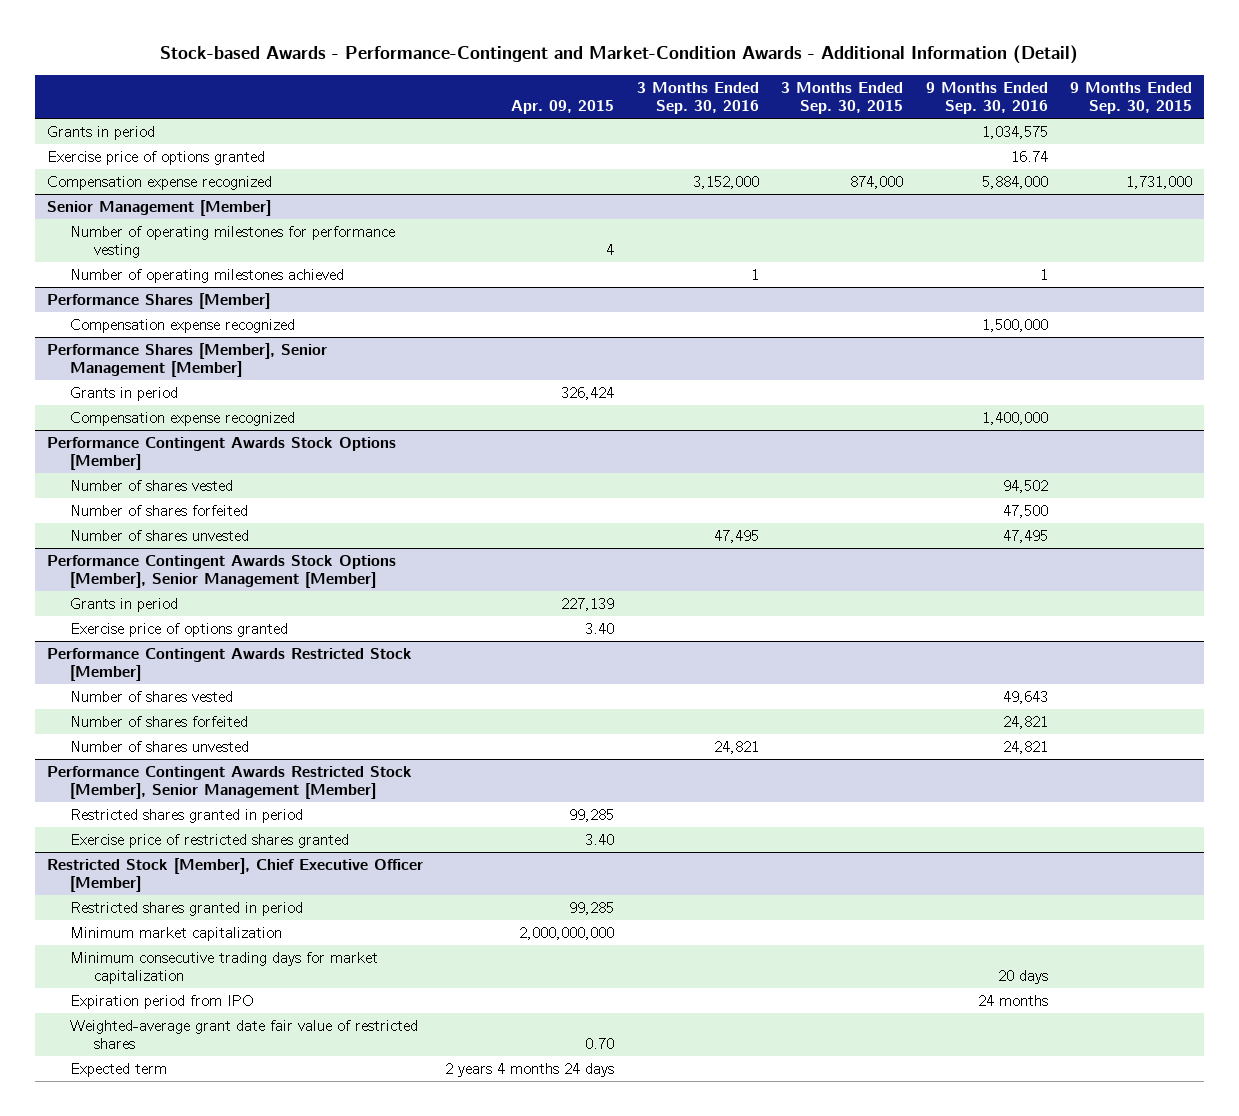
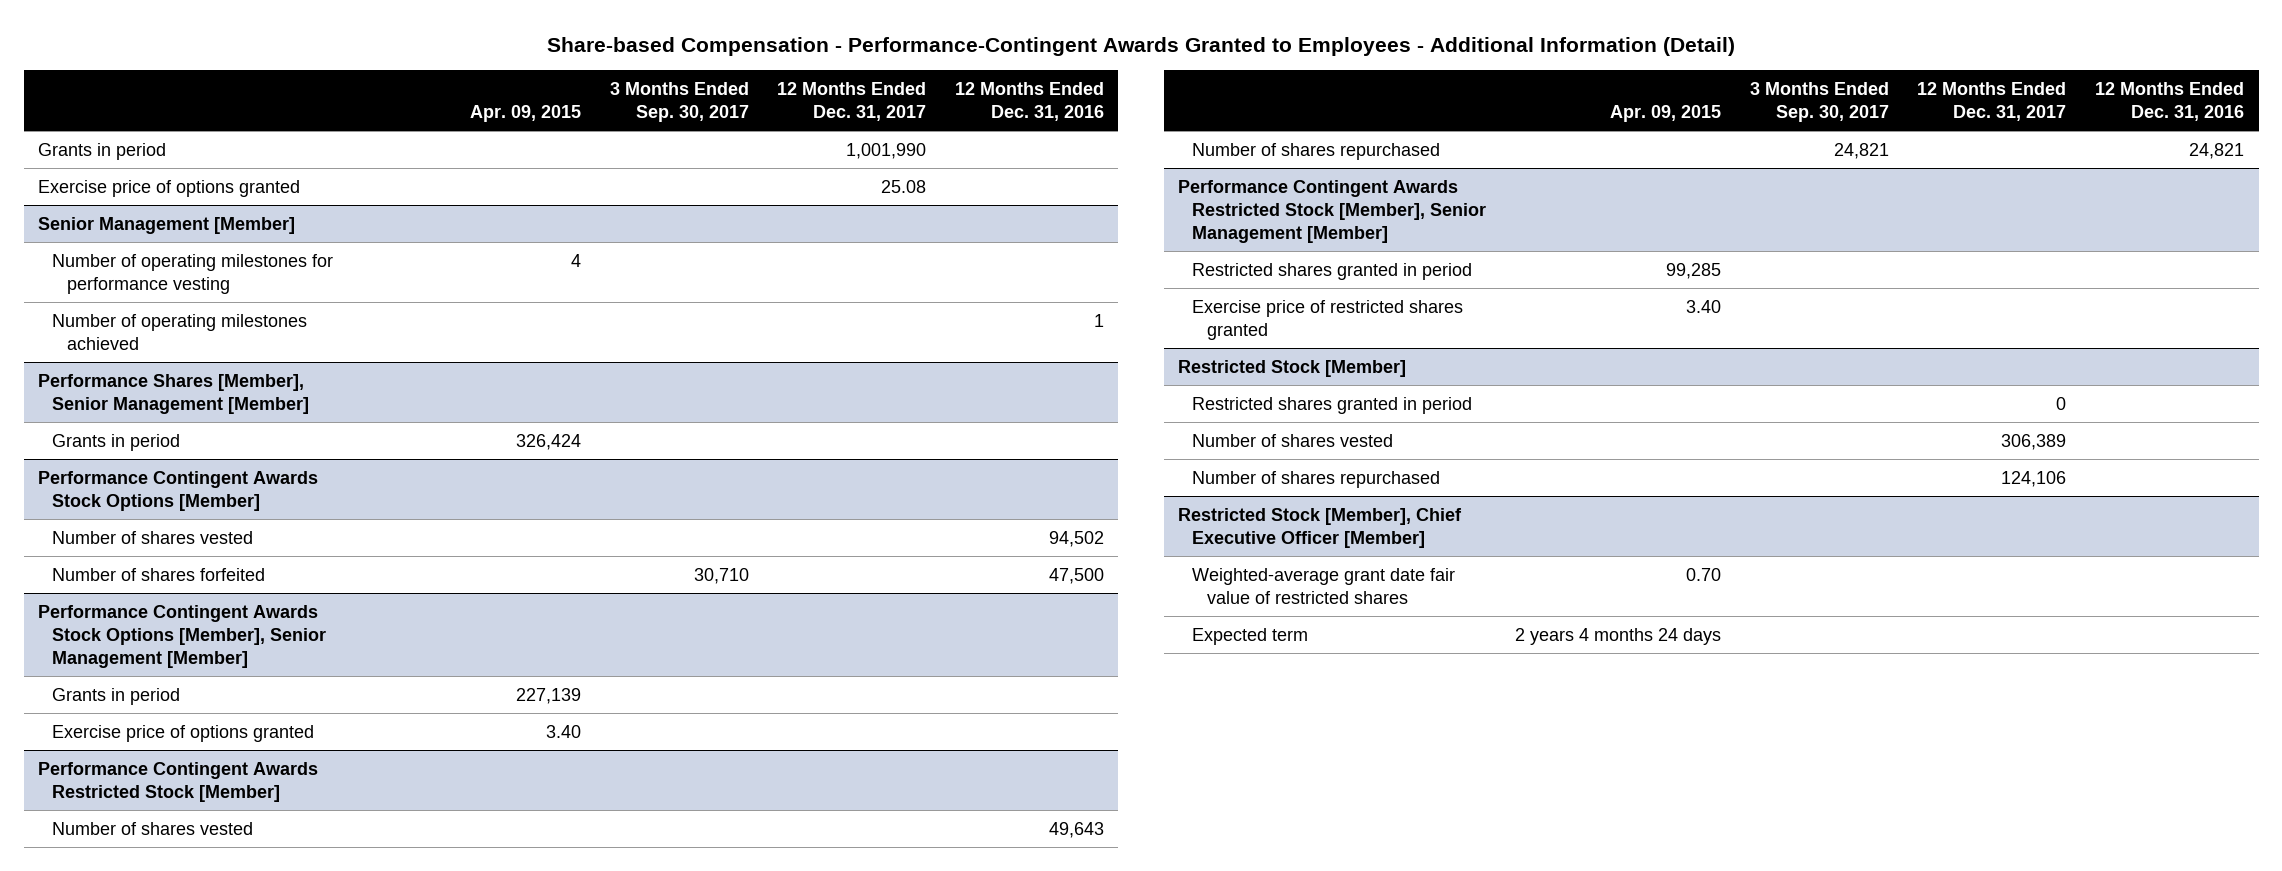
- Stock-based Awards - Performance-Contingent and Market-Condition Awards - Additional Information (Detail)
+ Share-based Compensation - Performance-Contingent Awards Granted to Employees - Additional Information (Detail)
- | Apr. 09, 2015 | 3 Months Ended Sep. 30, 2016 | 3 Months Ended Sep. 30, 2015 | 9 Months Ended Sep. 30, 2016 | 9 Months Ended Sep. 30, 2015
+ | Apr. 09, 2015 | 3 Months Ended Sep. 30, 2017 | 12 Months Ended Dec. 31, 2017 | 12 Months Ended Dec. 31, 2016
- Compensation expense recognized | | 3,152,000 | 874,000 | 5,884,000 | 1,731,000
- Performance Shares [Member]
- Compensation expense recognized | | | | 1,500,000 |
@ Performance Shares [Member], Senior Management [Member]
- Compensation expense recognized | | | | 1,400,000 |
@ Performance Contingent Awards Stock Options [Member]
- Number of shares unvested | | 47,495 | | 47,495 |
@ Performance Contingent Awards Restricted Stock [Member]
- Number of shares forfeited | | | | 24,821 |
- Number of shares unvested | | 24,821 | | 24,821 |
+ Number of shares repurchased | | 24,821 | | 24,821
+ Restricted Stock [Member]
+ Restricted shares granted in period | | | 0 |
+ Number of shares vested | | | 306,389 |
+ Number of shares repurchased | | | 124,106 |
@ Restricted Stock [Member], Chief Executive Officer [Member]
- Restricted shares granted in period | 99,285 | | | |
- Minimum market capitalization | 2,000,000,000 | | | |
- Minimum consecutive trading days for market capitalization | | | | 20 days |
- Expiration period from IPO | | | | 24 months |

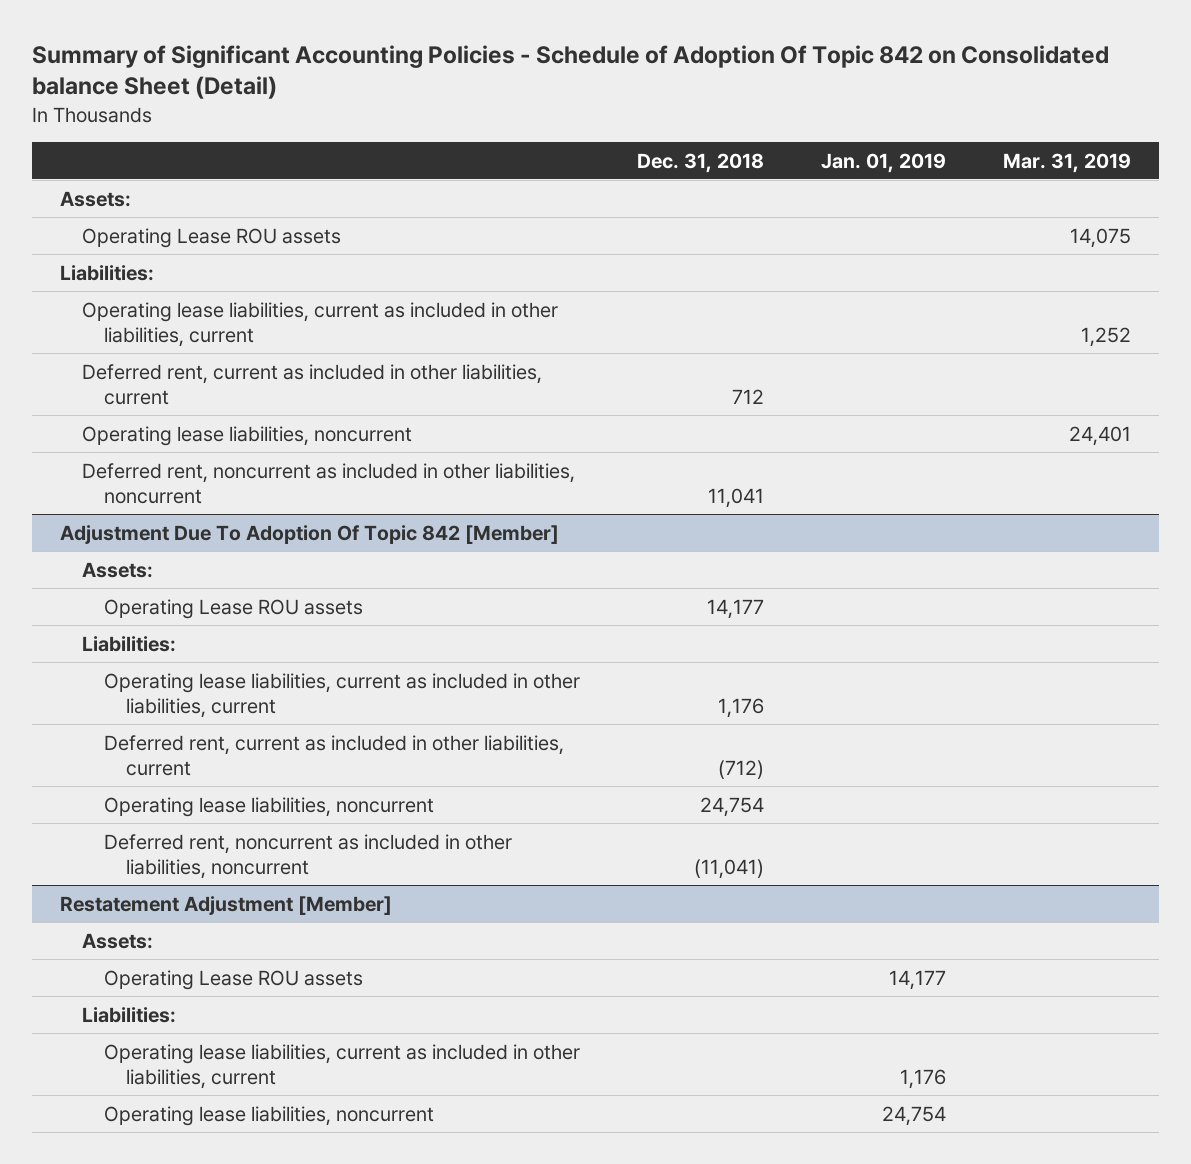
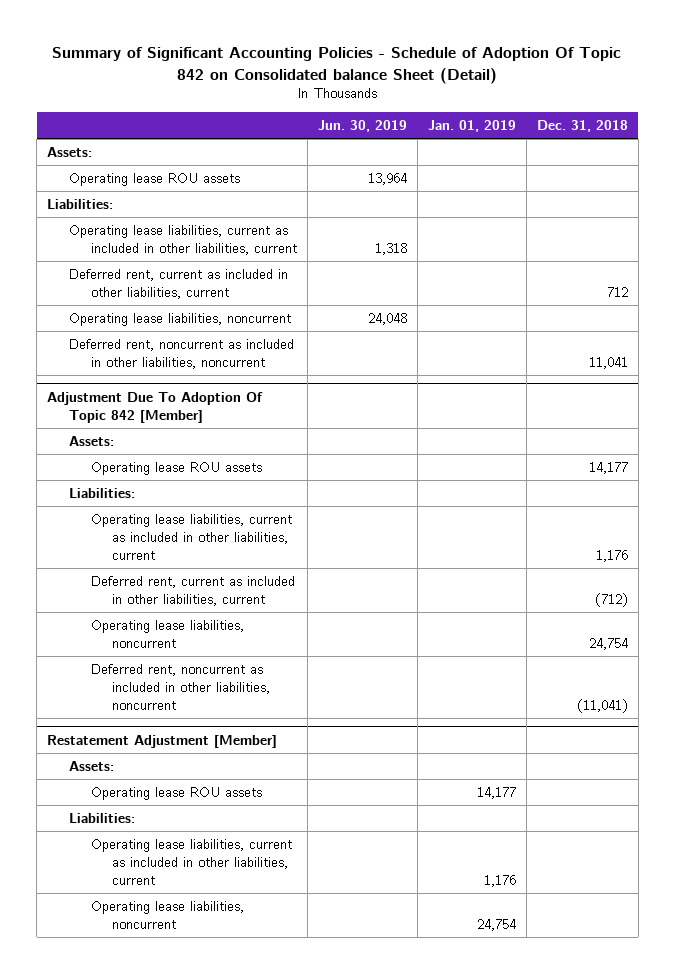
- | Dec. 31, 2018 | Jan. 01, 2019 | Mar. 31, 2019
+ | Jun. 30, 2019 | Jan. 01, 2019 | Dec. 31, 2018
- Operating Lease ROU assets | | | 14,075
+ Operating lease ROU assets | 13,964 | |
@ Adjustment Due To Adoption Of Topic 842 [Member]
- Operating Lease ROU assets | 14,177 | |
+ Operating lease ROU assets | | | 14,177
@ Restatement Adjustment [Member]
- Operating Lease ROU assets | | 14,177 |
+ Operating lease ROU assets | | 14,177 |

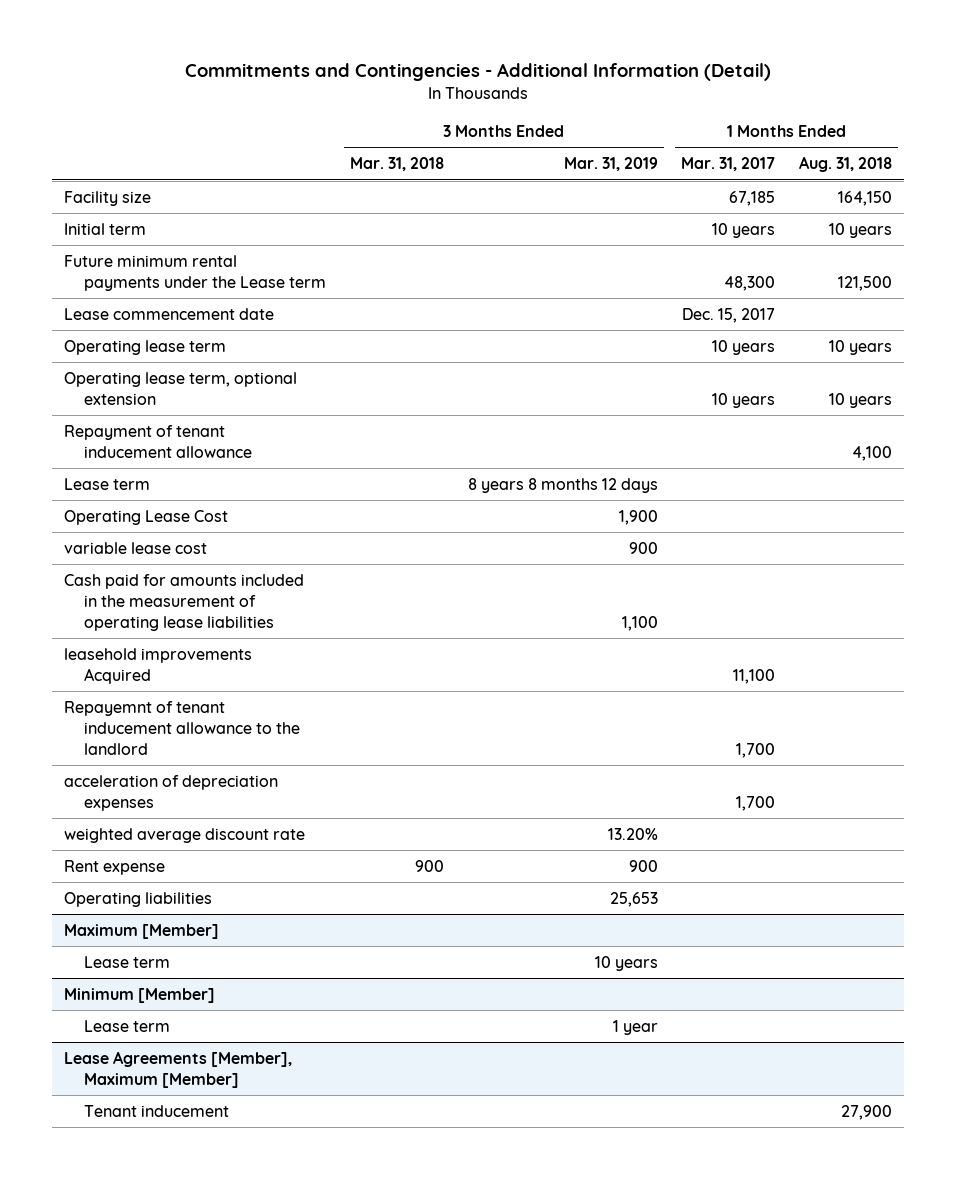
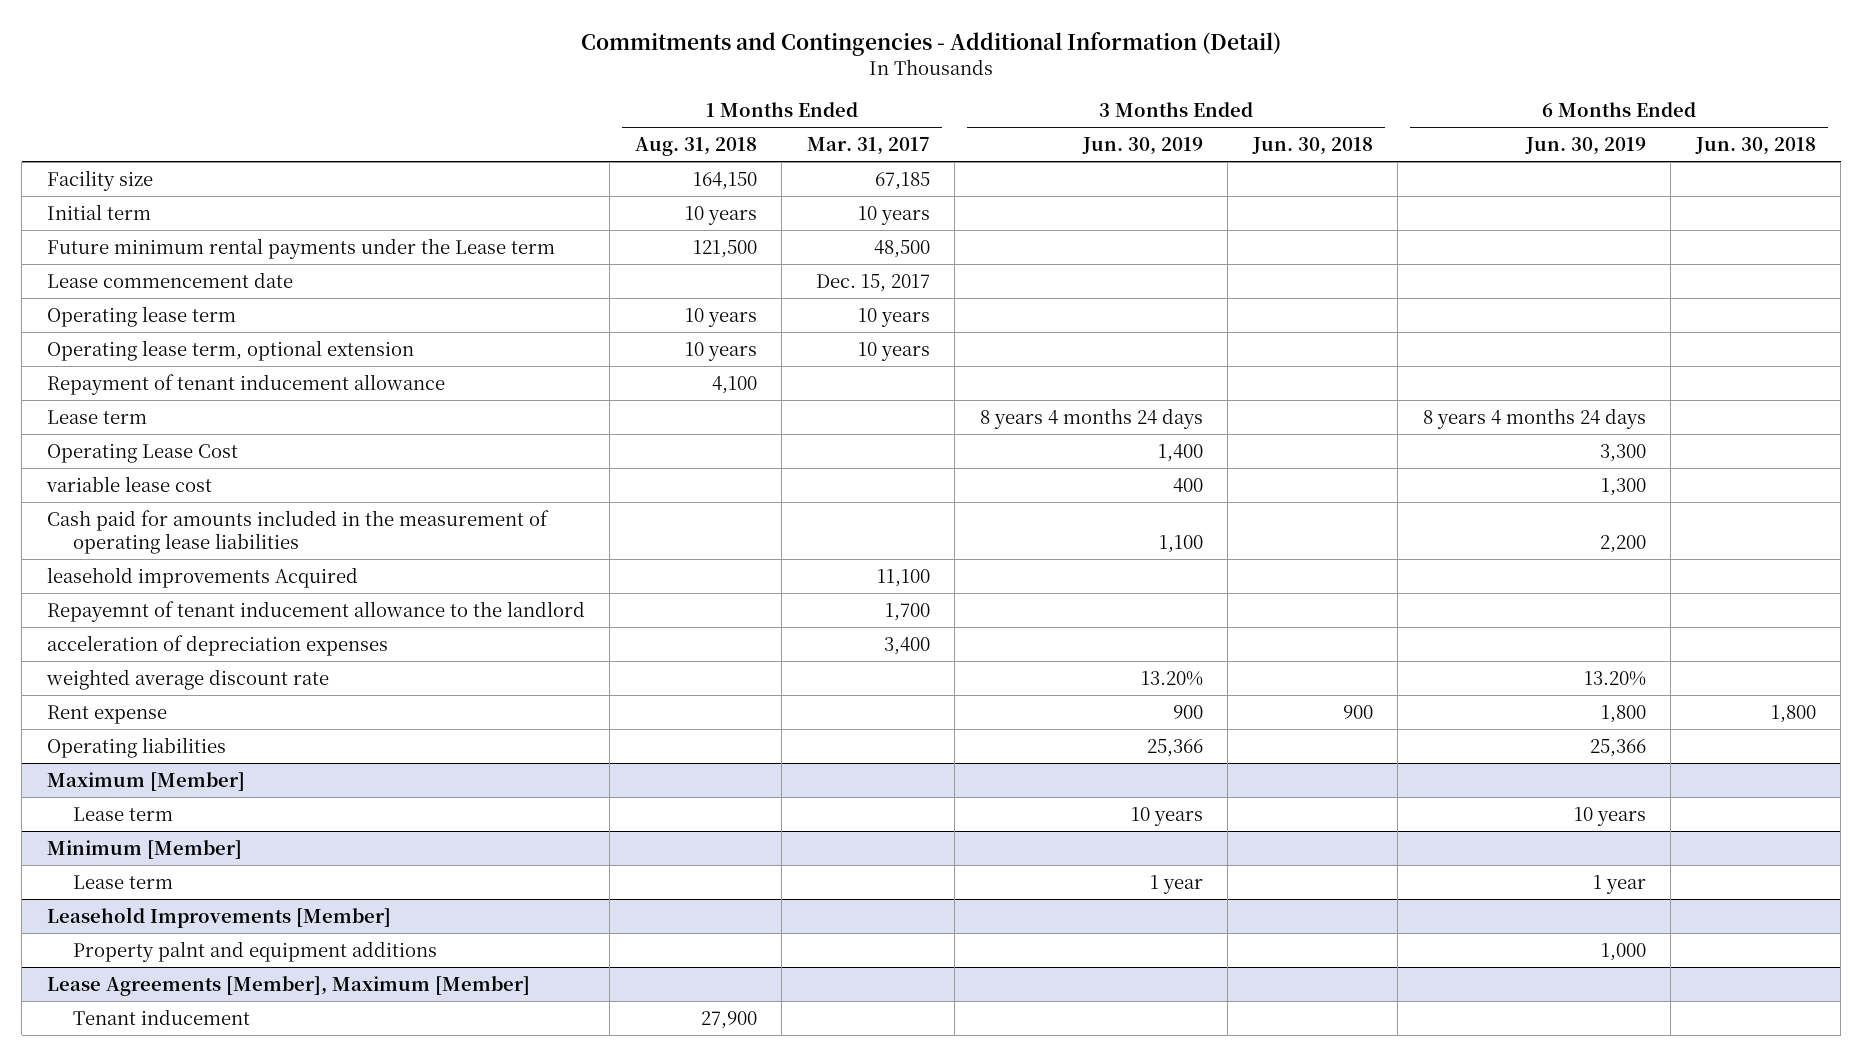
- | 3 Months Ended Mar. 31, 2018 | 3 Months Ended Mar. 31, 2019 | 1 Months Ended Mar. 31, 2017 | 1 Months Ended Aug. 31, 2018
+ | 1 Months Ended Aug. 31, 2018 | 1 Months Ended Mar. 31, 2017 | 3 Months Ended Jun. 30, 2019 | 3 Months Ended Jun. 30, 2018 | 6 Months Ended Jun. 30, 2019 | 6 Months Ended Jun. 30, 2018
- Future minimum rental payments under the Lease term | | | 48,300 | 121,500
+ Future minimum rental payments under the Lease term | 121,500 | 48,500 | | | |
- acceleration of depreciation expenses | | | 1,700 |
+ acceleration of depreciation expenses | | 3,400 | | | |
+ Leasehold Improvements [Member]
+ Property palnt and equipment additions | | | | | 1,000 |

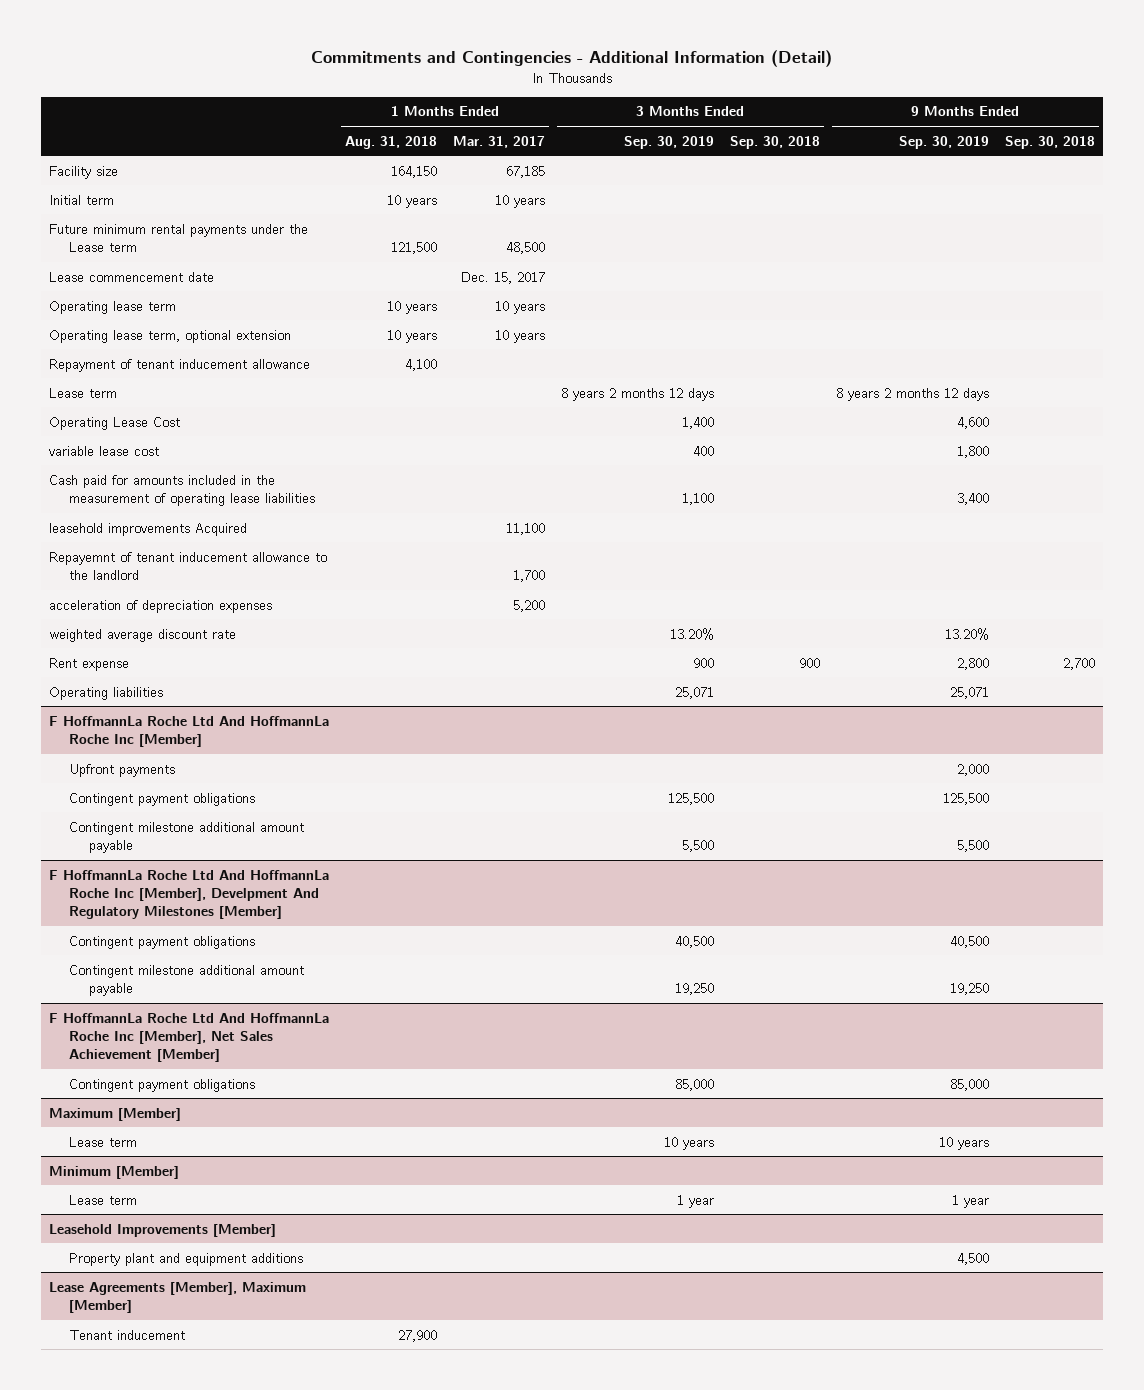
- | 1 Months Ended Aug. 31, 2018 | 1 Months Ended Mar. 31, 2017 | 3 Months Ended Jun. 30, 2019 | 3 Months Ended Jun. 30, 2018 | 6 Months Ended Jun. 30, 2019 | 6 Months Ended Jun. 30, 2018
+ | 1 Months Ended Aug. 31, 2018 | 1 Months Ended Mar. 31, 2017 | 3 Months Ended Sep. 30, 2019 | 3 Months Ended Sep. 30, 2018 | 9 Months Ended Sep. 30, 2019 | 9 Months Ended Sep. 30, 2018
- acceleration of depreciation expenses | | 3,400 | | | |
+ acceleration of depreciation expenses | | 5,200 | | | |
+ F HoffmannLa Roche Ltd And HoffmannLa Roche Inc [Member]
+ Upfront payments | | | | | 2,000 |
+ Contingent payment obligations | | | 125,500 | | 125,500 |
+ Contingent milestone additional amount payable | | | 5,500 | | 5,500 |
+ F HoffmannLa Roche Ltd And HoffmannLa Roche Inc [Member], Develpment And Regulatory Milestones [Member]
+ Contingent payment obligations | | | 40,500 | | 40,500 |
+ Contingent milestone additional amount payable | | | 19,250 | | 19,250 |
+ F HoffmannLa Roche Ltd And HoffmannLa Roche Inc [Member], Net Sales Achievement [Member]
+ Contingent payment obligations | | | 85,000 | | 85,000 |
@ Leasehold Improvements [Member]
- Property palnt and equipment additions | | | | | 1,000 |
+ Property plant and equipment additions | | | | | 4,500 |

